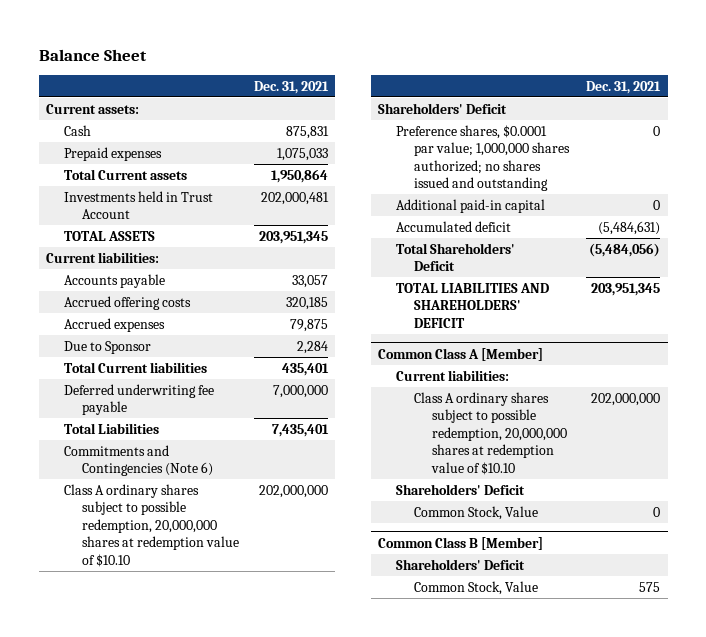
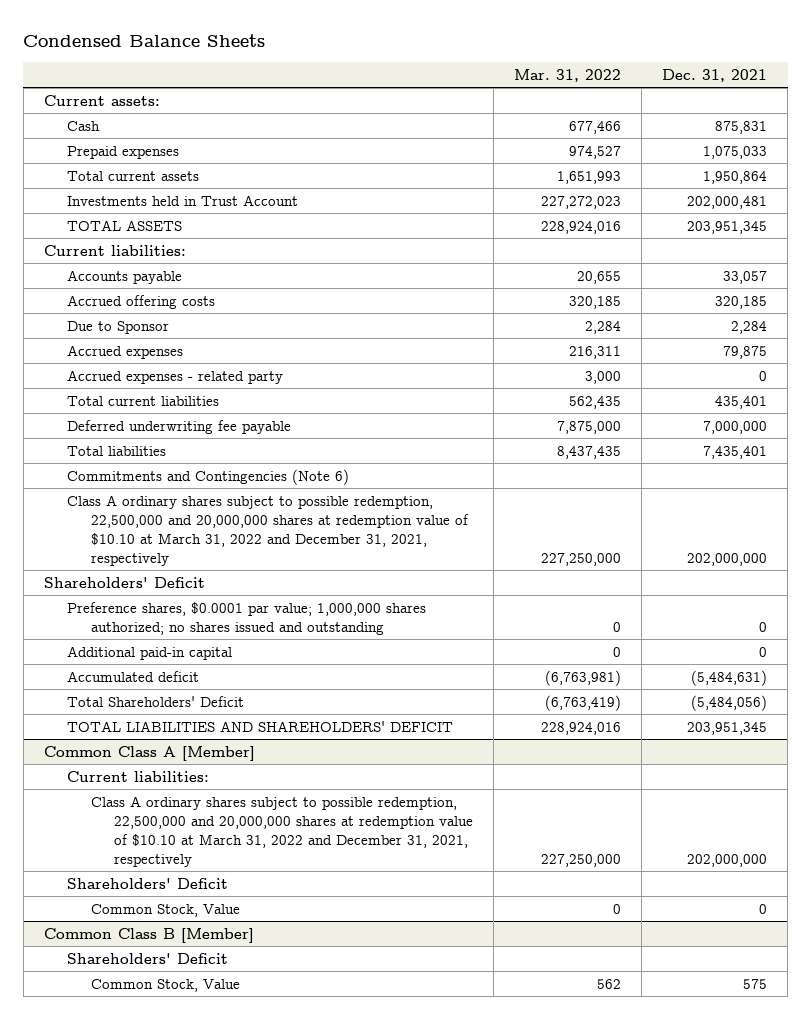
- Balance Sheet
+ Condensed Balance Sheets
- | Dec. 31, 2021
+ | Mar. 31, 2022 | Dec. 31, 2021
- Total Current assets | 1,950,864
+ Total current assets | 1,651,993 | 1,950,864
- Total Current liabilities | 435,401
moved down: Accrued expenses | 216,311 | 79,875
+ Accrued expenses - related party | 3,000 | 0
+ Total current liabilities | 562,435 | 435,401
- Total Liabilities | 7,435,401
+ Total liabilities | 8,437,435 | 7,435,401
- Class A ordinary shares subject to possible redemption, 20,000,000 shares at redemption value of $10.10 | 202,000,000
+ Class A ordinary shares subject to possible redemption, 22,500,000 and 20,000,000 shares at redemption value of $10.10 at March 31, 2022 and December 31, 2021, respectively | 227,250,000 | 202,000,000
@ Common Class A [Member]
- Class A ordinary shares subject to possible redemption, 20,000,000 shares at redemption value of $10.10 | 202,000,000
+ Class A ordinary shares subject to possible redemption, 22,500,000 and 20,000,000 shares at redemption value of $10.10 at March 31, 2022 and December 31, 2021, respectively | 227,250,000 | 202,000,000

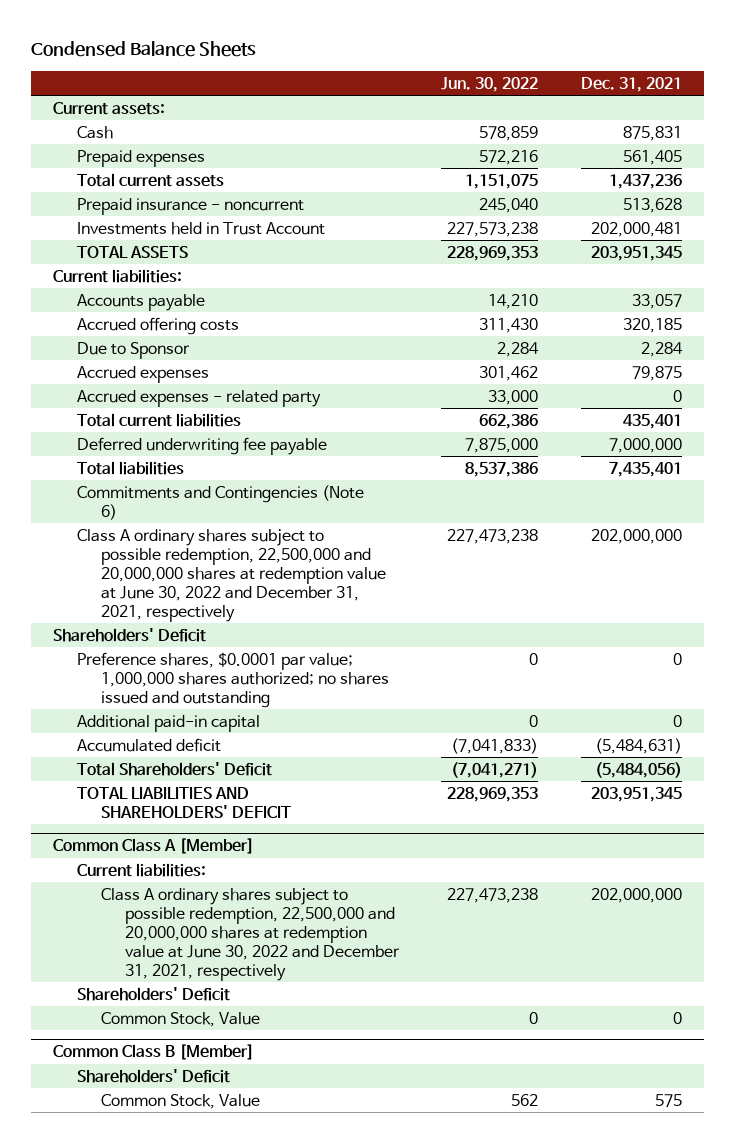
- | Mar. 31, 2022 | Dec. 31, 2021
+ | Jun. 30, 2022 | Dec. 31, 2021
- Prepaid expenses | 974,527 | 1,075,033
- Total current assets | 1,651,993 | 1,950,864
+ Prepaid expenses | 572,216 | 561,405
+ Total current assets | 1,151,075 | 1,437,236
+ Prepaid insurance - noncurrent | 245,040 | 513,628
- Class A ordinary shares subject to possible redemption, 22,500,000 and 20,000,000 shares at redemption value of $10.10 at March 31, 2022 and December 31, 2021, respectively | 227,250,000 | 202,000,000
+ Class A ordinary shares subject to possible redemption, 22,500,000 and 20,000,000 shares at redemption value at June 30, 2022 and December 31, 2021, respectively | 227,473,238 | 202,000,000
@ Common Class A [Member]
- Class A ordinary shares subject to possible redemption, 22,500,000 and 20,000,000 shares at redemption value of $10.10 at March 31, 2022 and December 31, 2021, respectively | 227,250,000 | 202,000,000
+ Class A ordinary shares subject to possible redemption, 22,500,000 and 20,000,000 shares at redemption value at June 30, 2022 and December 31, 2021, respectively | 227,473,238 | 202,000,000

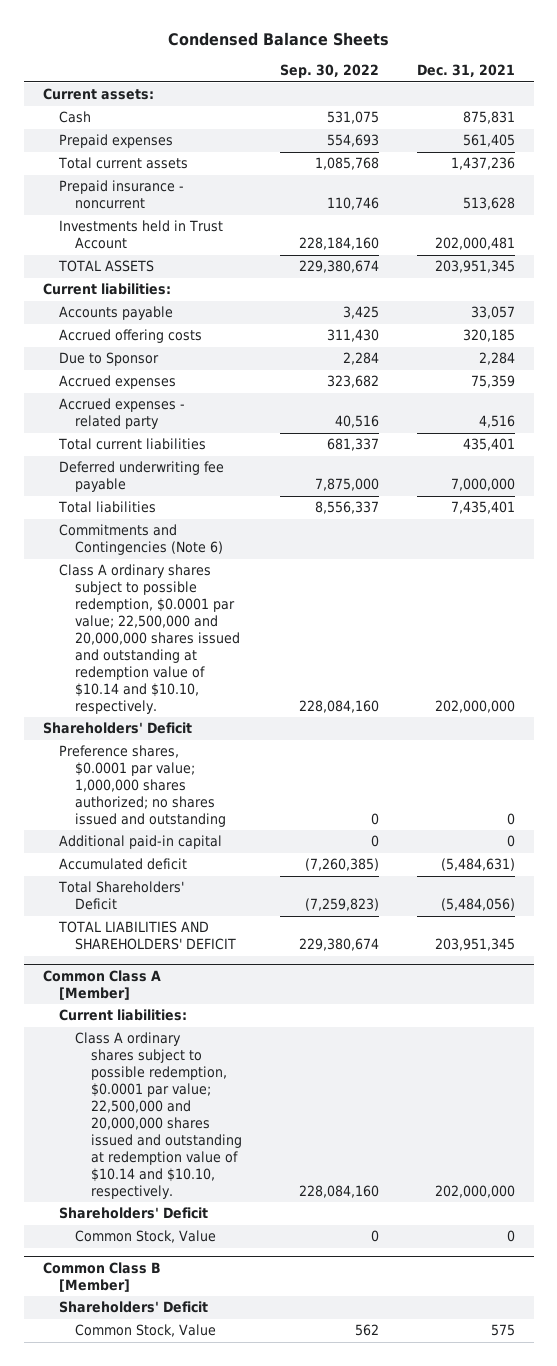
- | Jun. 30, 2022 | Dec. 31, 2021
+ | Sep. 30, 2022 | Dec. 31, 2021
- Accrued expenses | 301,462 | 79,875
- Accrued expenses - related party | 33,000 | 0
+ Accrued expenses | 323,682 | 75,359
+ Accrued expenses - related party | 40,516 | 4,516
- Class A ordinary shares subject to possible redemption, 22,500,000 and 20,000,000 shares at redemption value at June 30, 2022 and December 31, 2021, respectively | 227,473,238 | 202,000,000
+ Class A ordinary shares subject to possible redemption, $0.0001 par value; 22,500,000 and 20,000,000 shares issued and outstanding at redemption value of $10.14 and $10.10, respectively. | 228,084,160 | 202,000,000
@ Common Class A [Member]
- Class A ordinary shares subject to possible redemption, 22,500,000 and 20,000,000 shares at redemption value at June 30, 2022 and December 31, 2021, respectively | 227,473,238 | 202,000,000
+ Class A ordinary shares subject to possible redemption, $0.0001 par value; 22,500,000 and 20,000,000 shares issued and outstanding at redemption value of $10.14 and $10.10, respectively. | 228,084,160 | 202,000,000

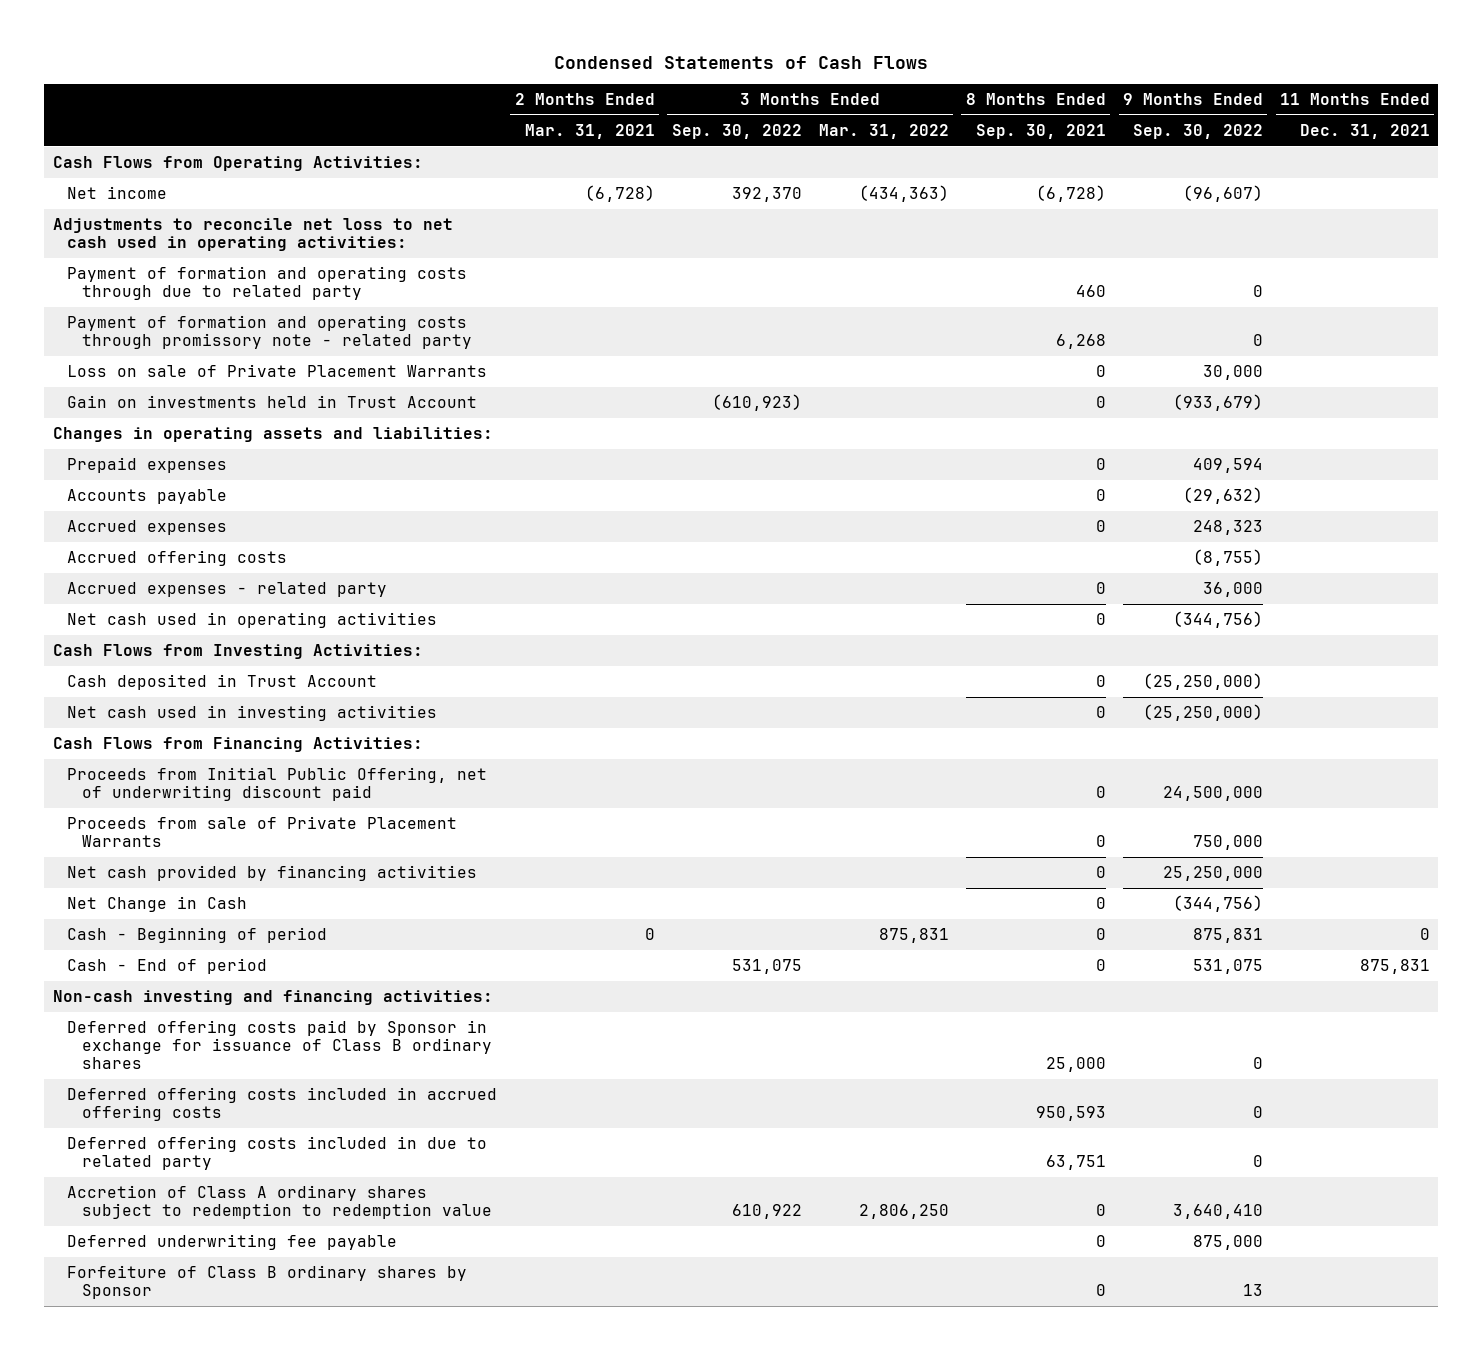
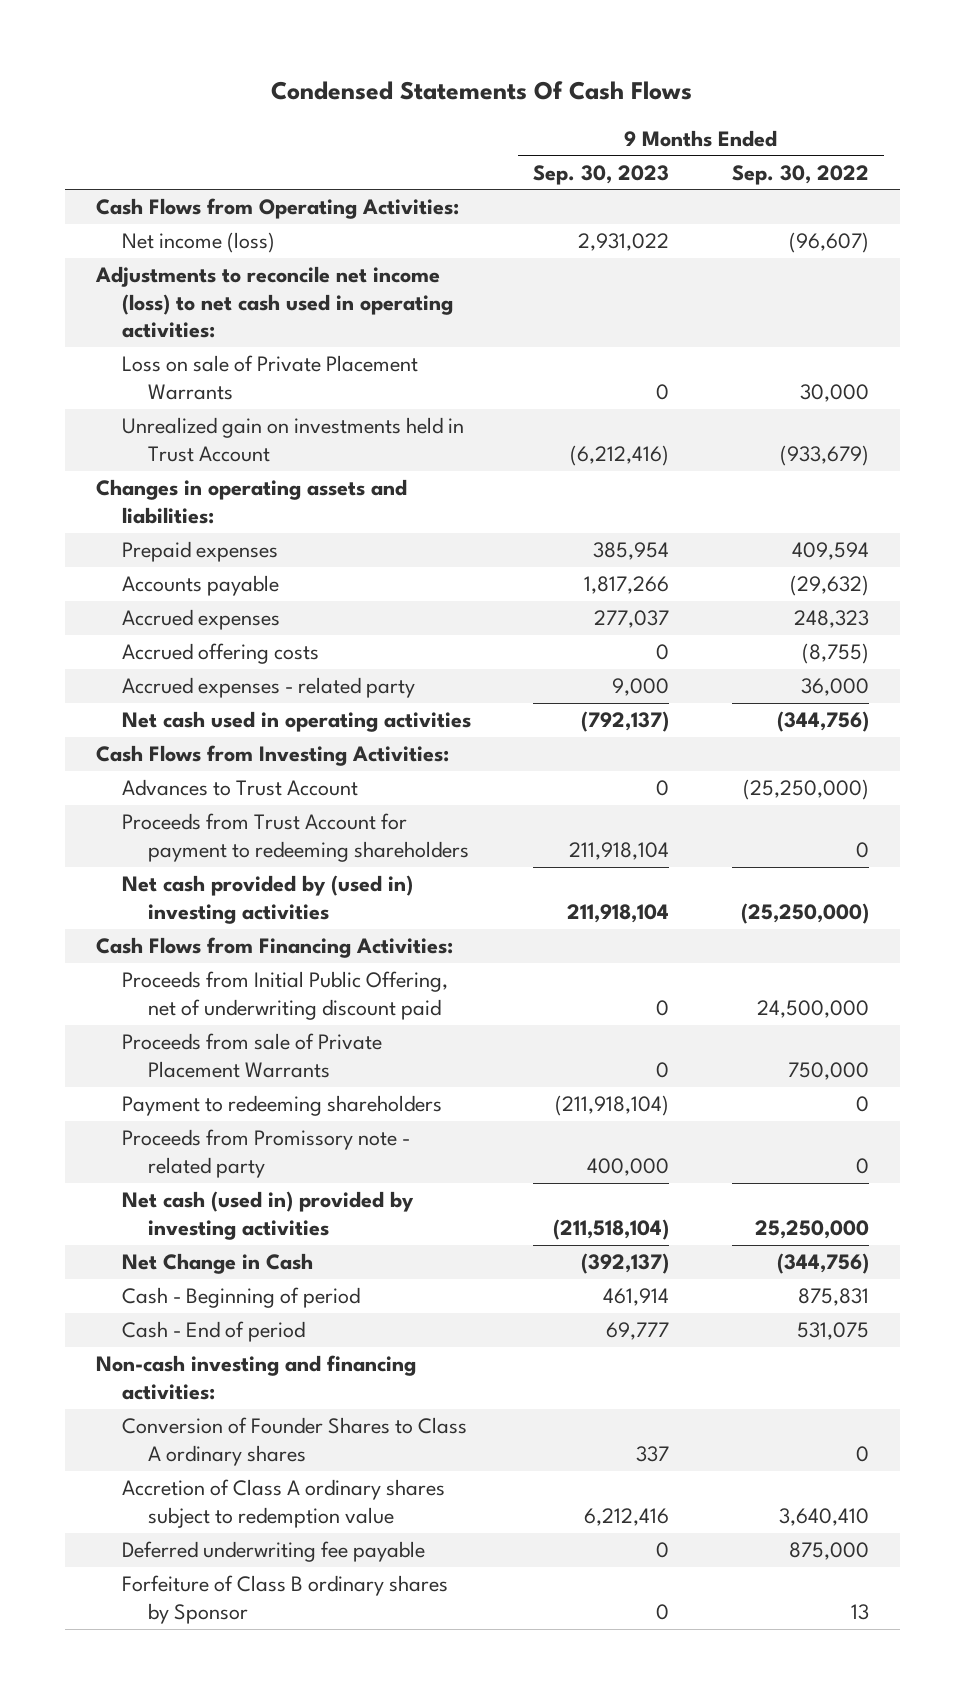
- Condensed Statements of Cash Flows
+ Condensed Statements Of Cash Flows
- | 2 Months Ended Mar. 31, 2021 | 3 Months Ended Sep. 30, 2022 | 3 Months Ended Mar. 31, 2022 | 8 Months Ended Sep. 30, 2021 | 9 Months Ended Sep. 30, 2022 | 11 Months Ended Dec. 31, 2021
+ | 9 Months Ended Sep. 30, 2023 | 9 Months Ended Sep. 30, 2022
- Net income | (6,728) | 392,370 | (434,363) | (6,728) | (96,607) |
- Adjustments to reconcile net loss to net cash used in operating activities:
- Payment of formation and operating costs through due to related party | | | | 460 | 0 |
- Payment of formation and operating costs through promissory note - related party | | | | 6,268 | 0 |
+ Net income (loss) | 2,931,022 | (96,607)
+ Adjustments to reconcile net income (loss) to net cash used in operating activities:
- Gain on investments held in Trust Account | | (610,923) | | 0 | (933,679) |
+ Unrealized gain on investments held in Trust Account | (6,212,416) | (933,679)
- Cash deposited in Trust Account | | | | 0 | (25,250,000) |
- Net cash used in investing activities | | | | 0 | (25,250,000) |
+ Advances to Trust Account | 0 | (25,250,000)
+ Proceeds from Trust Account for payment to redeeming shareholders | 211,918,104 | 0
+ Net cash provided by (used in) investing activities | 211,918,104 | (25,250,000)
- Net cash provided by financing activities | | | | 0 | 25,250,000 |
+ Payment to redeeming shareholders | (211,918,104) | 0
+ Proceeds from Promissory note - related party | 400,000 | 0
+ Net cash (used in) provided by investing activities | (211,518,104) | 25,250,000
- Deferred offering costs paid by Sponsor in exchange for issuance of Class B ordinary shares | | | | 25,000 | 0 |
- Deferred offering costs included in accrued offering costs | | | | 950,593 | 0 |
- Deferred offering costs included in due to related party | | | | 63,751 | 0 |
- Accretion of Class A ordinary shares subject to redemption to redemption value | | 610,922 | 2,806,250 | 0 | 3,640,410 |
+ Conversion of Founder Shares to Class A ordinary shares | 337 | 0
+ Accretion of Class A ordinary shares subject to redemption value | 6,212,416 | 3,640,410

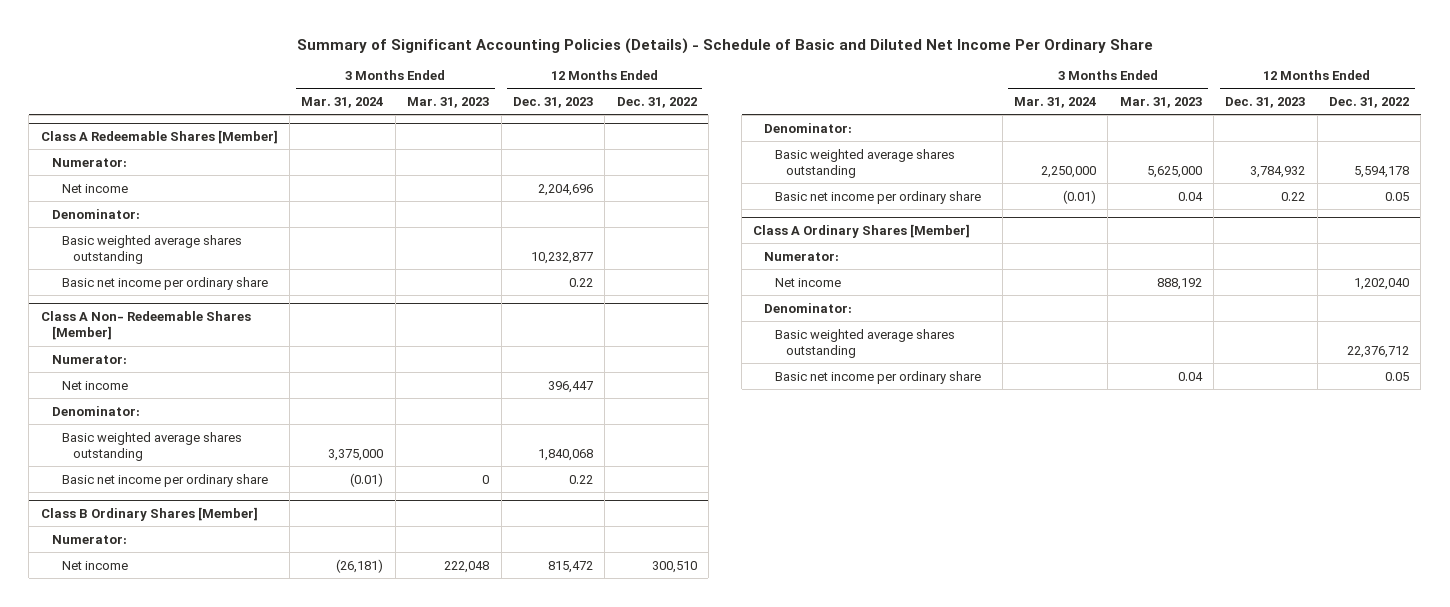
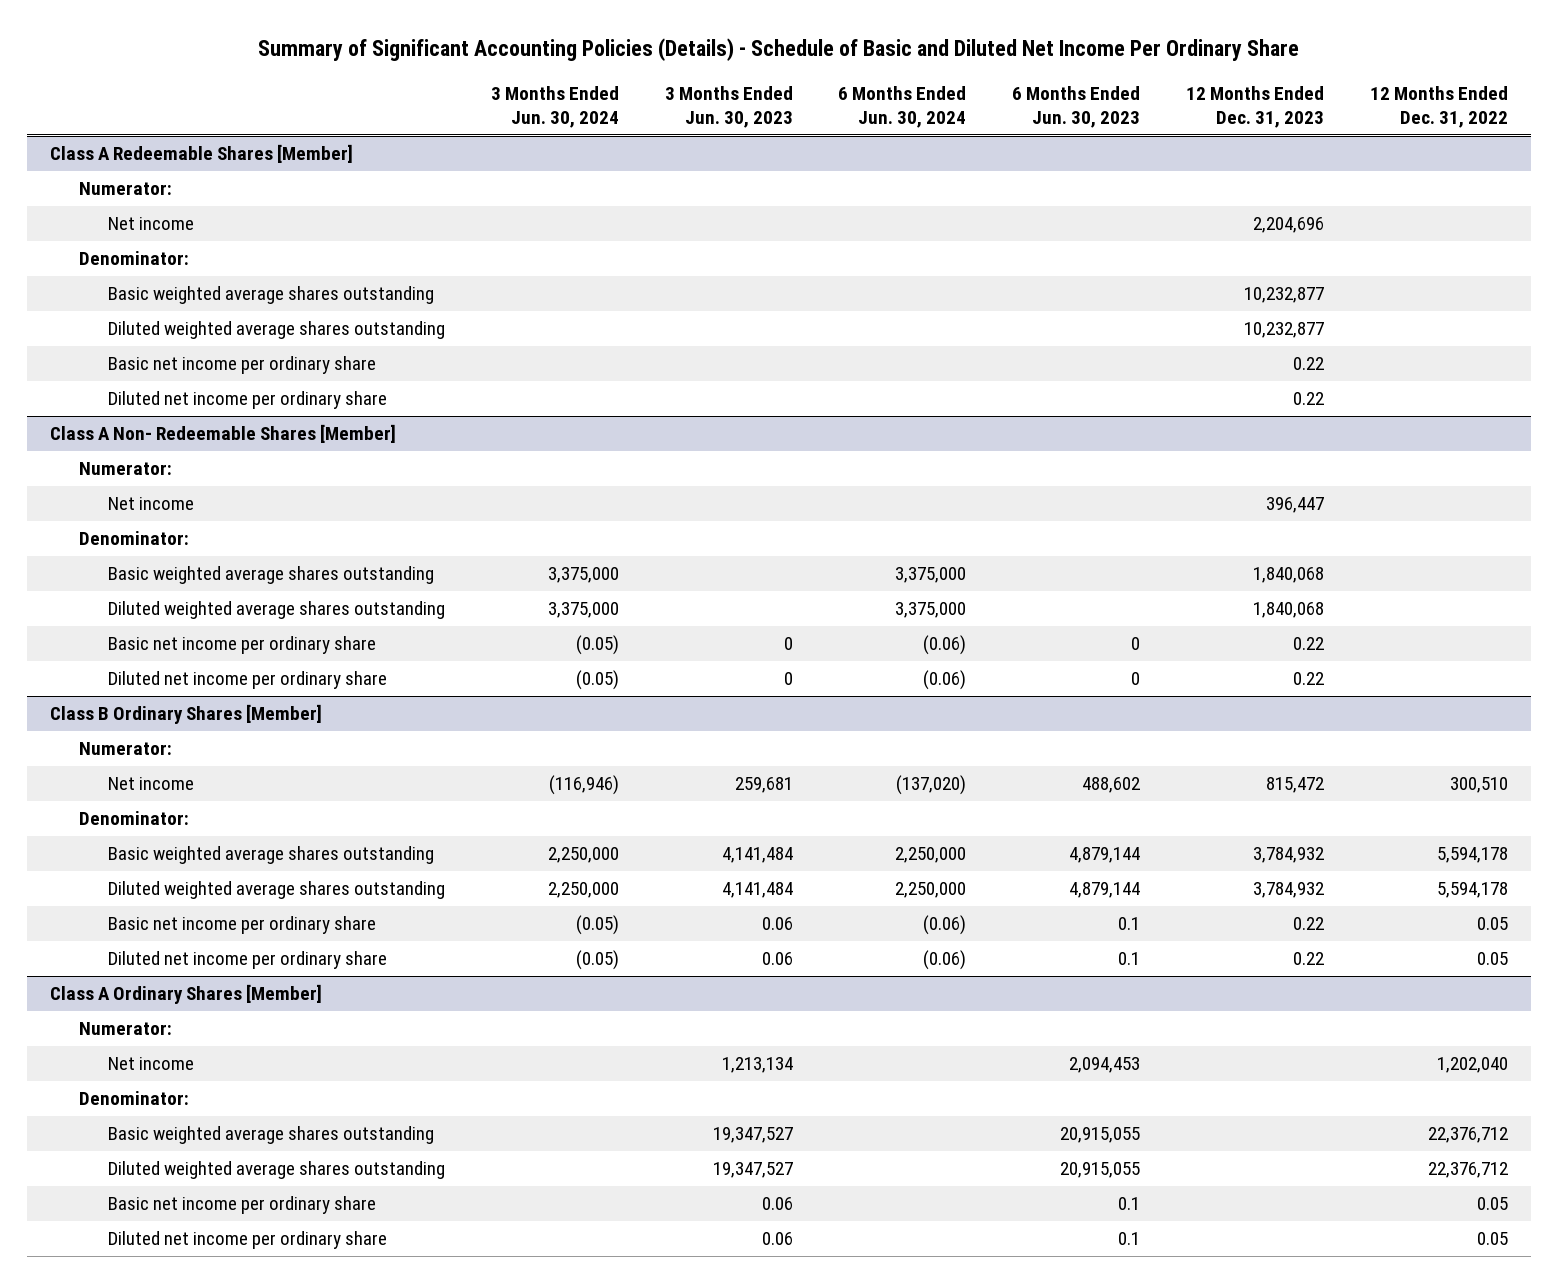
- | 3 Months Ended Mar. 31, 2024 | 3 Months Ended Mar. 31, 2023 | 12 Months Ended Dec. 31, 2023 | 12 Months Ended Dec. 31, 2022
+ | 3 Months Ended Jun. 30, 2024 | 3 Months Ended Jun. 30, 2023 | 6 Months Ended Jun. 30, 2024 | 6 Months Ended Jun. 30, 2023 | 12 Months Ended Dec. 31, 2023 | 12 Months Ended Dec. 31, 2022
@ Class A Redeemable Shares [Member]
+ Diluted weighted average shares outstanding | | | | | 10,232,877 |
+ Diluted net income per ordinary share | | | | | 0.22 |
@ Class A Non- Redeemable Shares [Member]
+ Diluted weighted average shares outstanding | 3,375,000 | | 3,375,000 | | 1,840,068 |
+ Diluted net income per ordinary share | (0.05) | 0 | (0.06) | 0 | 0.22 |
@ Class B Ordinary Shares [Member]
+ Diluted weighted average shares outstanding | 2,250,000 | 4,141,484 | 2,250,000 | 4,879,144 | 3,784,932 | 5,594,178
+ Diluted net income per ordinary share | (0.05) | 0.06 | (0.06) | 0.1 | 0.22 | 0.05
@ Class A Ordinary Shares [Member]
+ Diluted weighted average shares outstanding | | 19,347,527 | | 20,915,055 | | 22,376,712
+ Diluted net income per ordinary share | | 0.06 | | 0.1 | | 0.05

